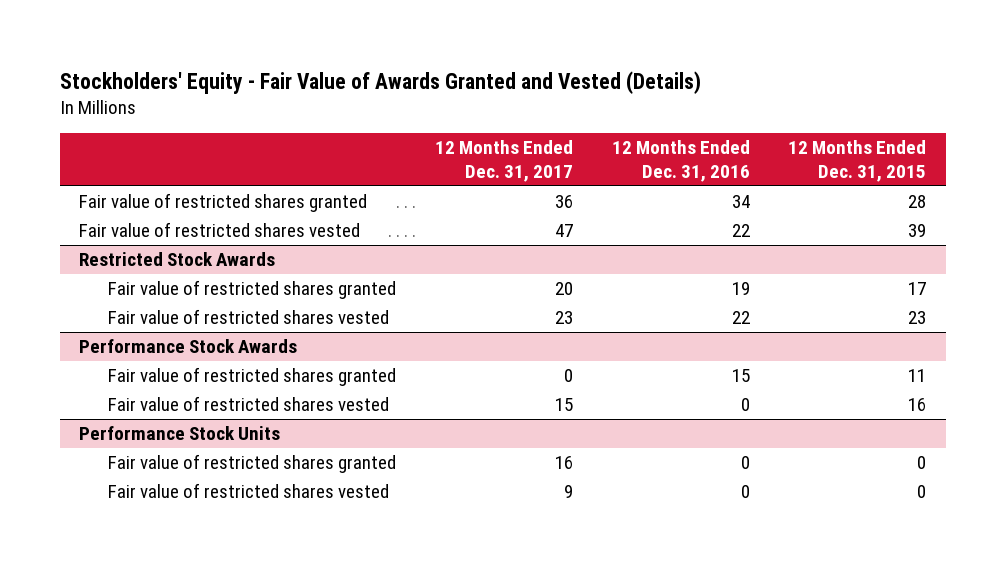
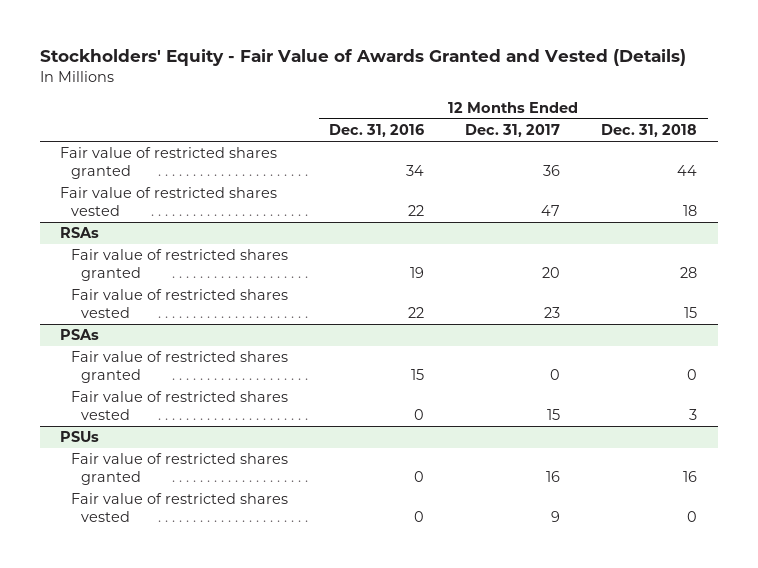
- | 12 Months Ended Dec. 31, 2017 | 12 Months Ended Dec. 31, 2016 | 12 Months Ended Dec. 31, 2015
+ | 12 Months Ended Dec. 31, 2016 | 12 Months Ended Dec. 31, 2017 | 12 Months Ended Dec. 31, 2018
- Restricted Stock Awards
+ RSAs
- Performance Stock Awards
+ PSAs
- Performance Stock Units
+ PSUs

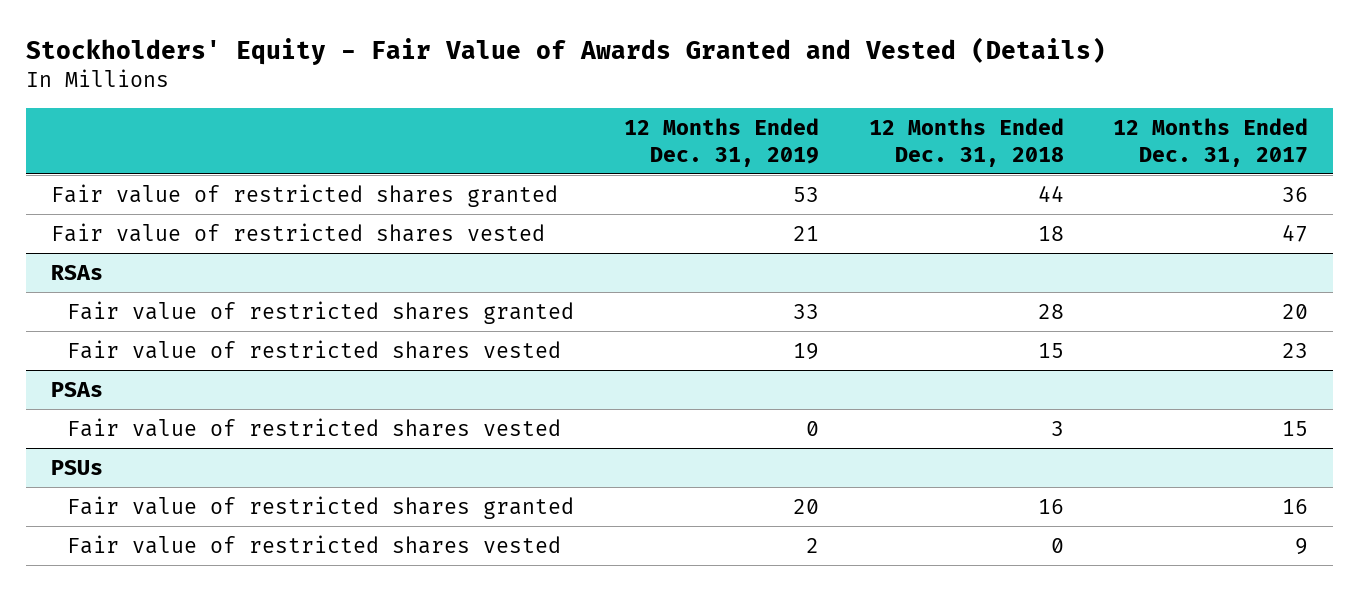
- | 12 Months Ended Dec. 31, 2016 | 12 Months Ended Dec. 31, 2017 | 12 Months Ended Dec. 31, 2018
+ | 12 Months Ended Dec. 31, 2019 | 12 Months Ended Dec. 31, 2018 | 12 Months Ended Dec. 31, 2017
@ PSAs
- Fair value of restricted shares granted | 15 | 0 | 0

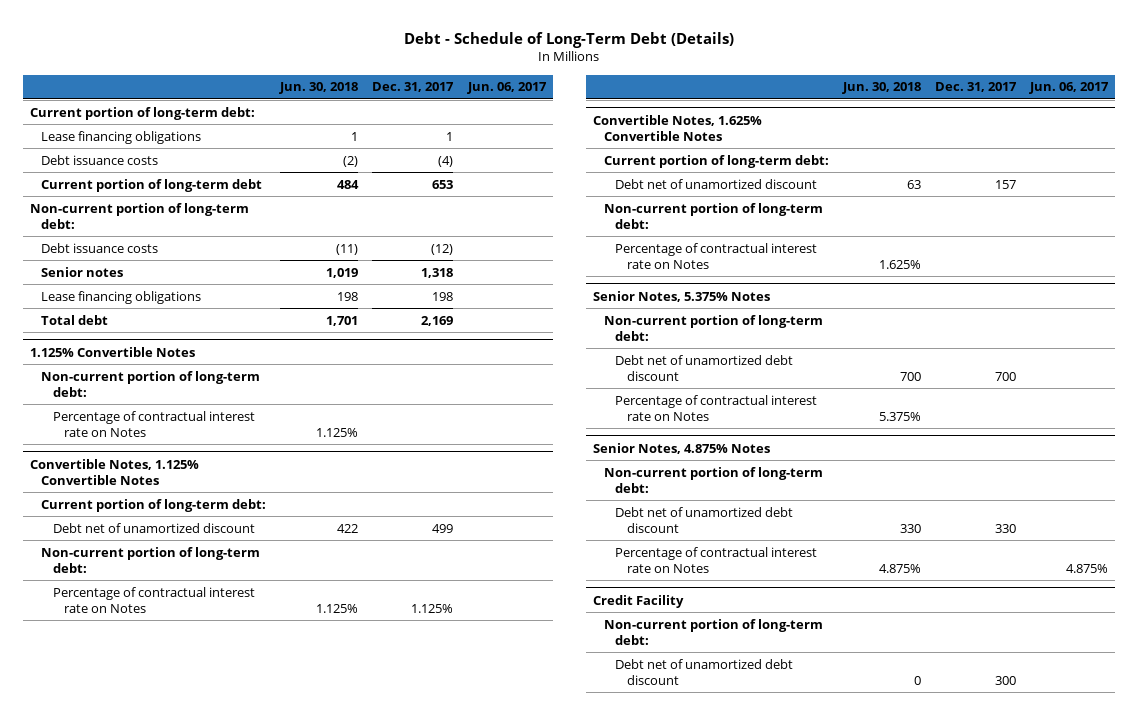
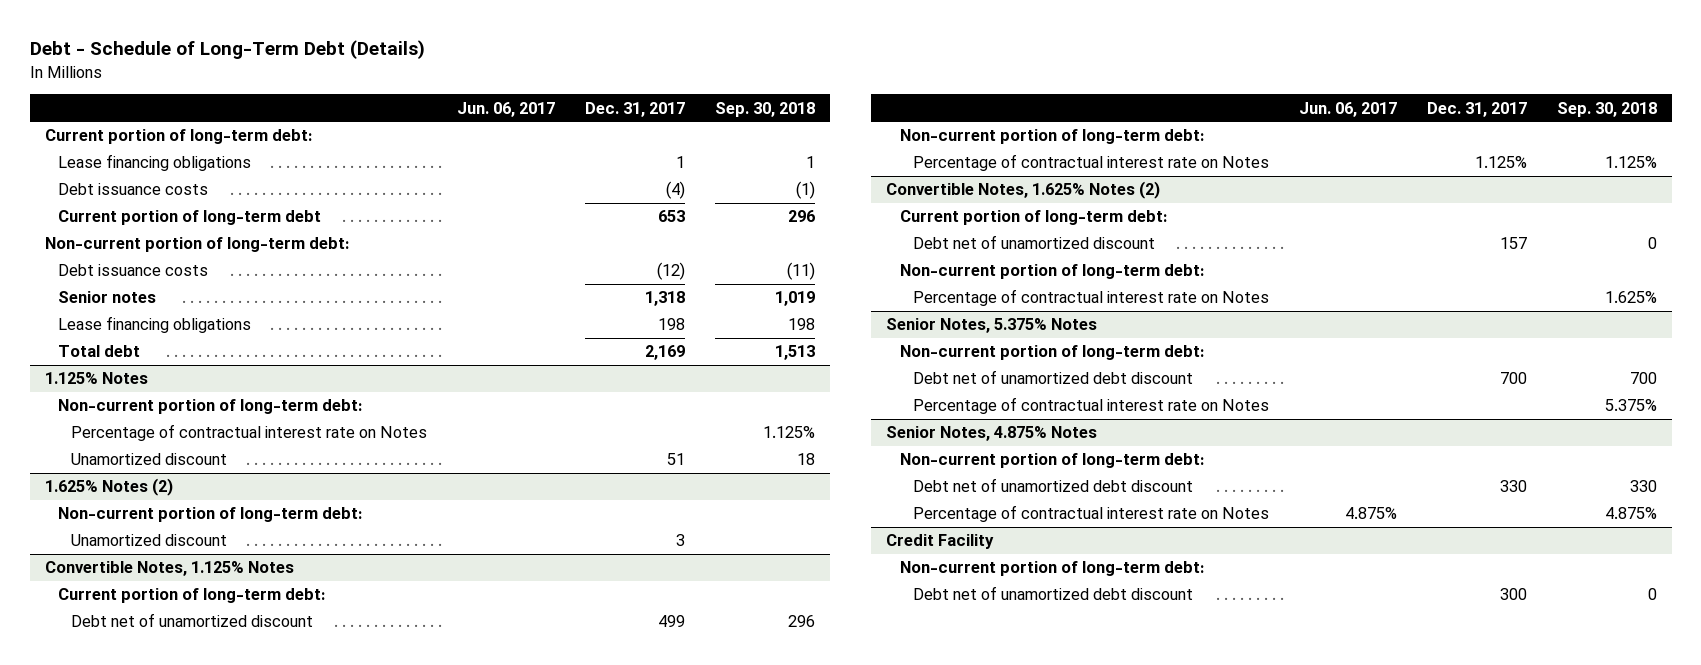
- | Jun. 30, 2018 | Dec. 31, 2017 | Jun. 06, 2017
+ | Jun. 06, 2017 | Dec. 31, 2017 | Sep. 30, 2018
- 1.125% Convertible Notes
+ 1.125% Notes
- Convertible Notes, 1.125% Convertible Notes
+ Unamortized discount | | 51 | 18
+ 1.625% Notes (2)
+ Non-current portion of long-term debt:
+ Unamortized discount | | 3 |
+ Convertible Notes, 1.125% Notes
- Convertible Notes, 1.625% Convertible Notes
+ Convertible Notes, 1.625% Notes (2)

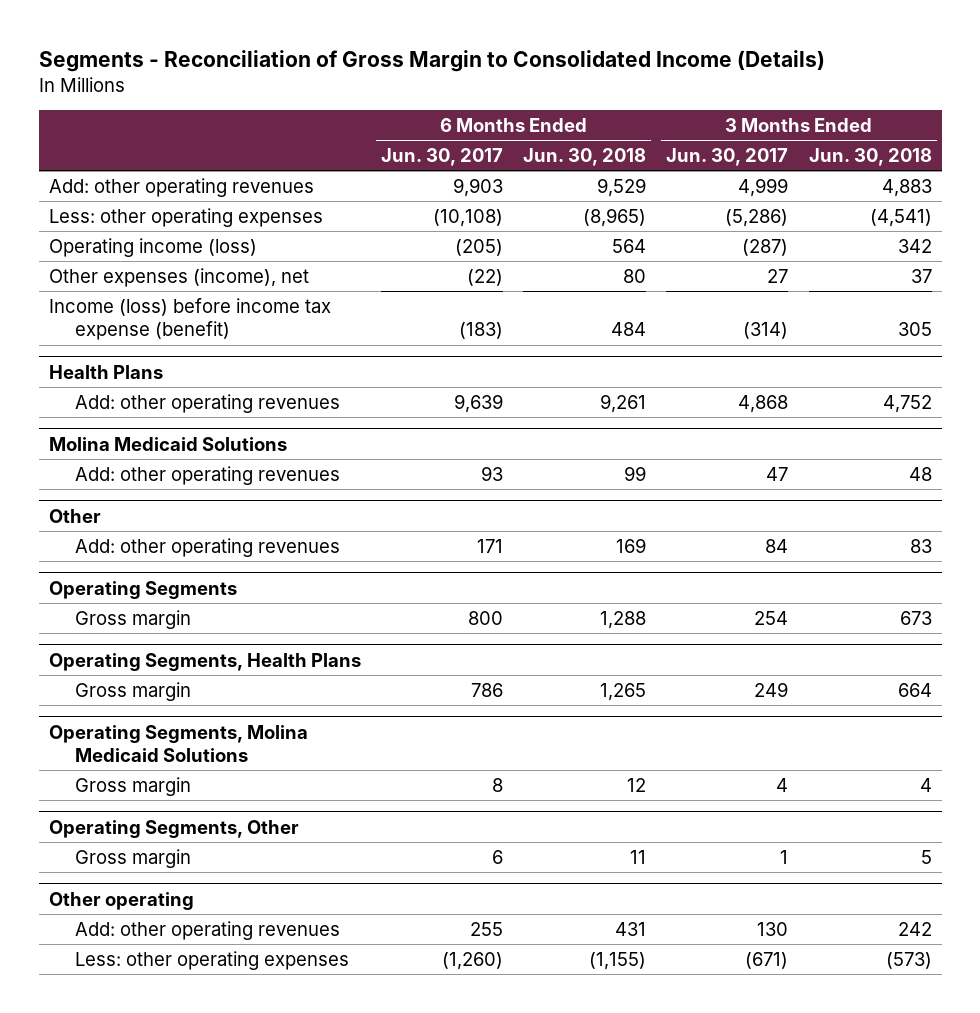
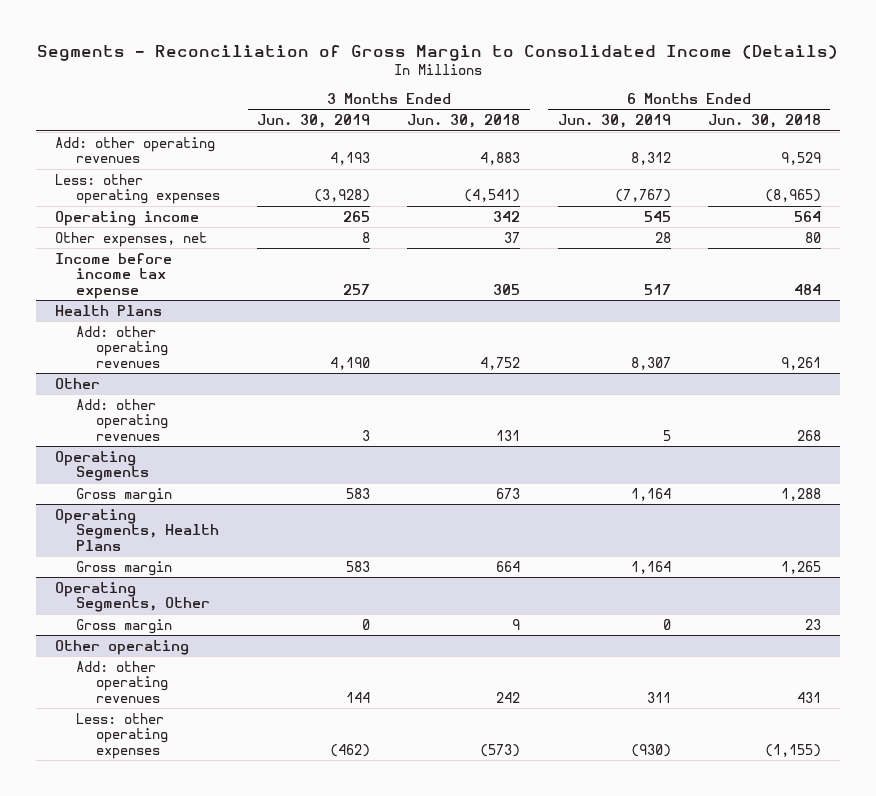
- | 6 Months Ended Jun. 30, 2017 | 6 Months Ended Jun. 30, 2018 | 3 Months Ended Jun. 30, 2017 | 3 Months Ended Jun. 30, 2018
+ | 3 Months Ended Jun. 30, 2019 | 3 Months Ended Jun. 30, 2018 | 6 Months Ended Jun. 30, 2019 | 6 Months Ended Jun. 30, 2018
- Operating income (loss) | (205) | 564 | (287) | 342
- Other expenses (income), net | (22) | 80 | 27 | 37
- Income (loss) before income tax expense (benefit) | (183) | 484 | (314) | 305
+ Operating income | 265 | 342 | 545 | 564
+ Other expenses, net | 8 | 37 | 28 | 80
+ Income before income tax expense | 257 | 305 | 517 | 484
- Molina Medicaid Solutions
- Add: other operating revenues | 93 | 99 | 47 | 48
@ Other
- Add: other operating revenues | 171 | 169 | 84 | 83
+ Add: other operating revenues | 3 | 131 | 5 | 268
- Operating Segments, Molina Medicaid Solutions
- Gross margin | 8 | 12 | 4 | 4
@ Operating Segments, Other
- Gross margin | 6 | 11 | 1 | 5
+ Gross margin | 0 | 9 | 0 | 23

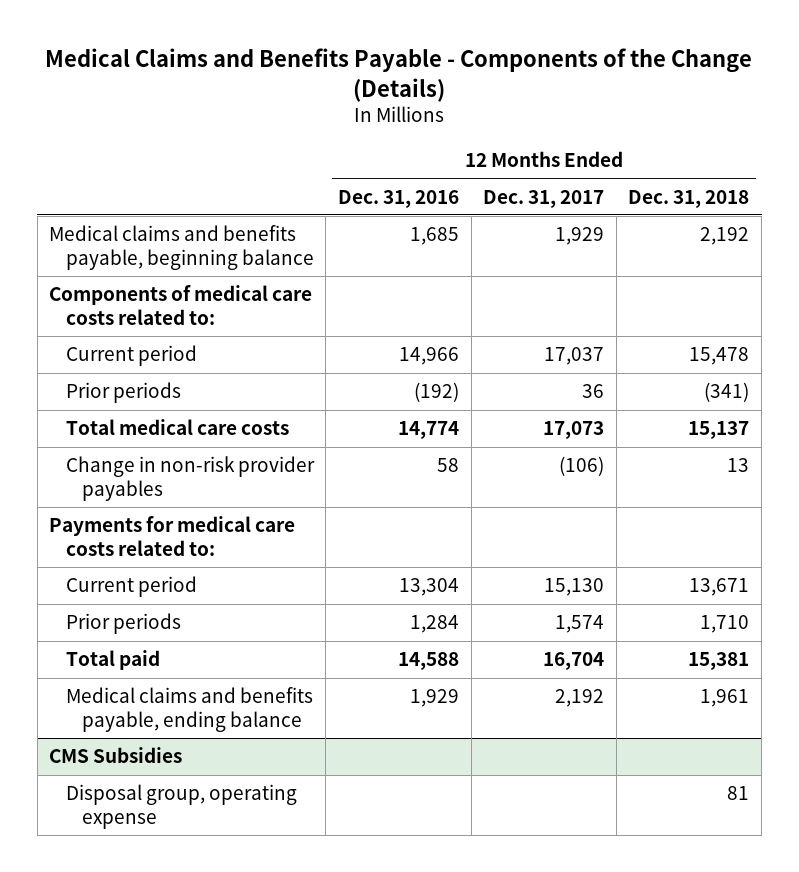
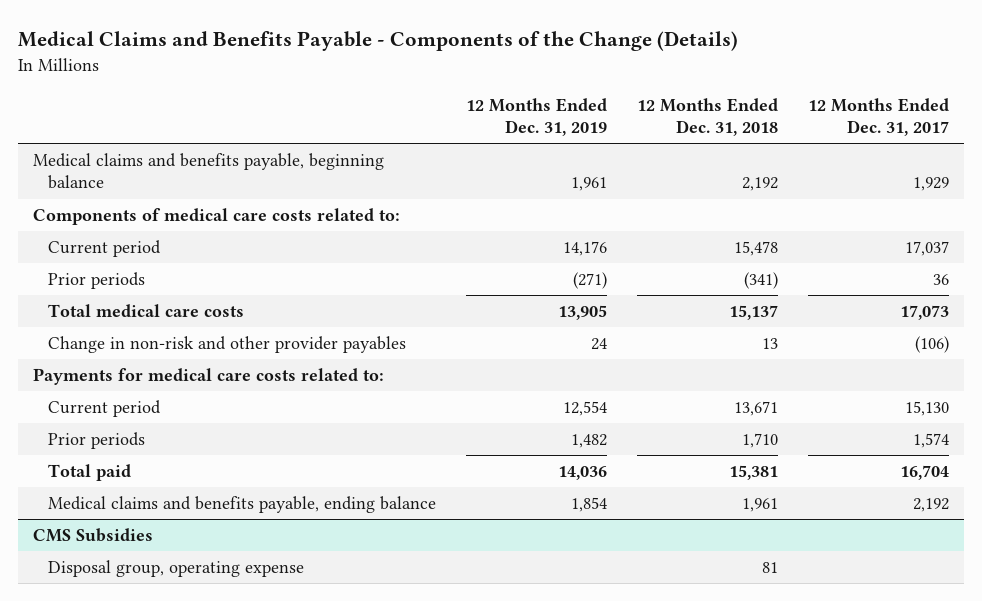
- | 12 Months Ended Dec. 31, 2016 | 12 Months Ended Dec. 31, 2017 | 12 Months Ended Dec. 31, 2018
+ | 12 Months Ended Dec. 31, 2019 | 12 Months Ended Dec. 31, 2018 | 12 Months Ended Dec. 31, 2017
- Change in non-risk provider payables | 58 | (106) | 13
+ Change in non-risk and other provider payables | 24 | 13 | (106)

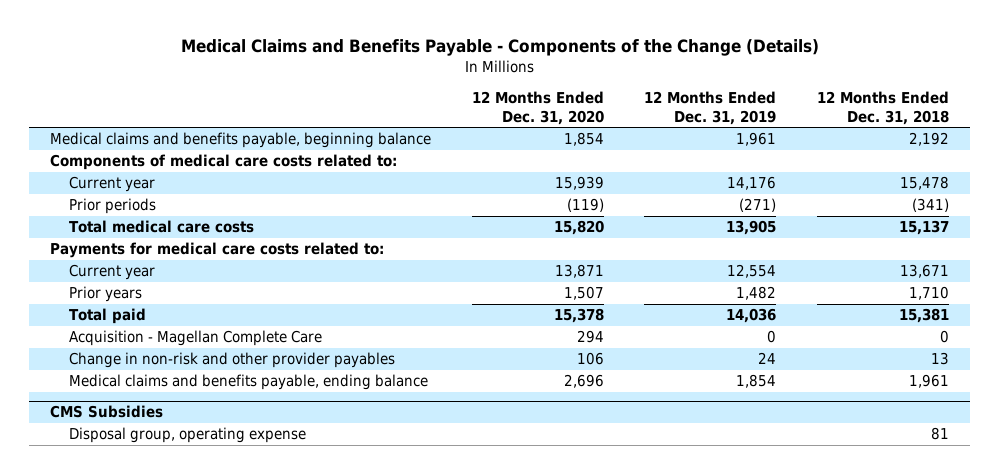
- | 12 Months Ended Dec. 31, 2019 | 12 Months Ended Dec. 31, 2018 | 12 Months Ended Dec. 31, 2017
+ | 12 Months Ended Dec. 31, 2020 | 12 Months Ended Dec. 31, 2019 | 12 Months Ended Dec. 31, 2018
- Current period | 14,176 | 15,478 | 17,037
+ Current year | 15,939 | 14,176 | 15,478
- Current period | 12,554 | 13,671 | 15,130
- Prior periods | 1,482 | 1,710 | 1,574
+ Current year | 13,871 | 12,554 | 13,671
+ Prior years | 1,507 | 1,482 | 1,710
+ Acquisition - Magellan Complete Care | 294 | 0 | 0
moved down: Change in non-risk and other provider payables | 106 | 24 | 13

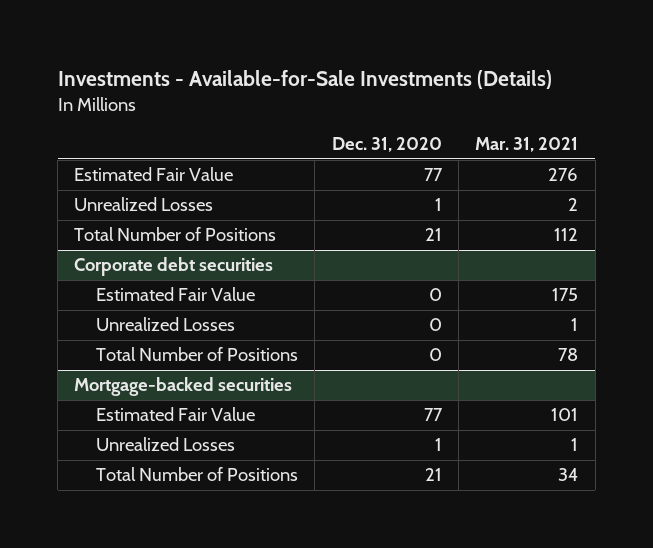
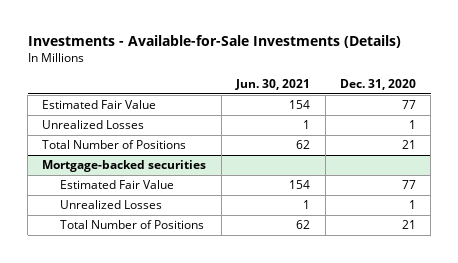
- | Dec. 31, 2020 | Mar. 31, 2021
+ | Jun. 30, 2021 | Dec. 31, 2020
- Corporate debt securities
- Estimated Fair Value | 0 | 175
- Unrealized Losses | 0 | 1
- Total Number of Positions | 0 | 78

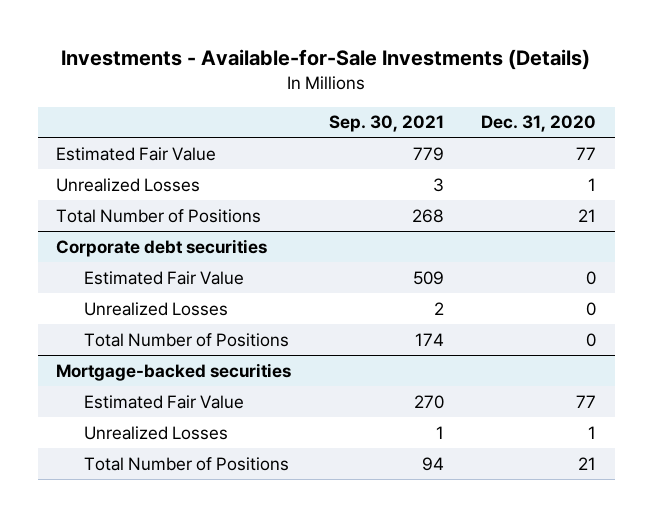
- | Jun. 30, 2021 | Dec. 31, 2020
+ | Sep. 30, 2021 | Dec. 31, 2020
+ Corporate debt securities
+ Estimated Fair Value | 509 | 0
+ Unrealized Losses | 2 | 0
+ Total Number of Positions | 174 | 0

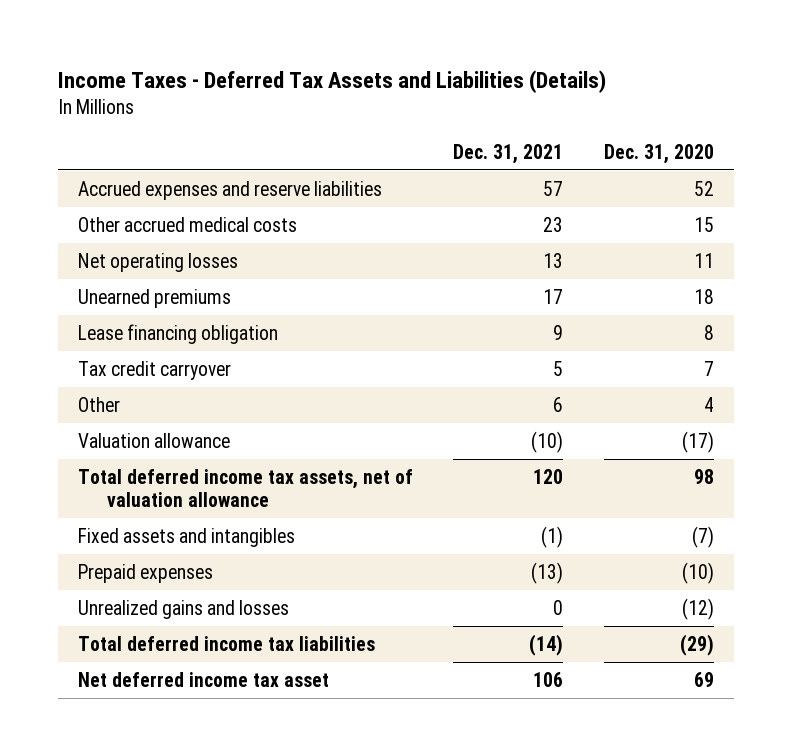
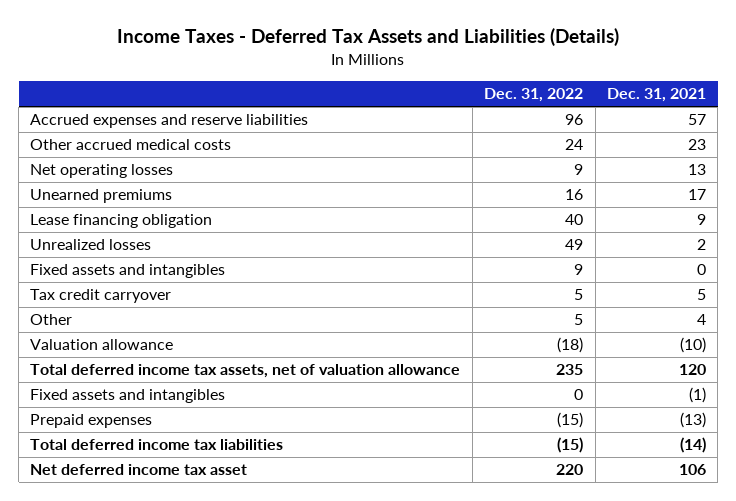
- | Dec. 31, 2021 | Dec. 31, 2020
+ | Dec. 31, 2022 | Dec. 31, 2021
+ Unrealized losses | 49 | 2
+ Fixed assets and intangibles | 9 | 0
- Other | 6 | 4
+ Other | 5 | 4
- Unrealized gains and losses | 0 | (12)

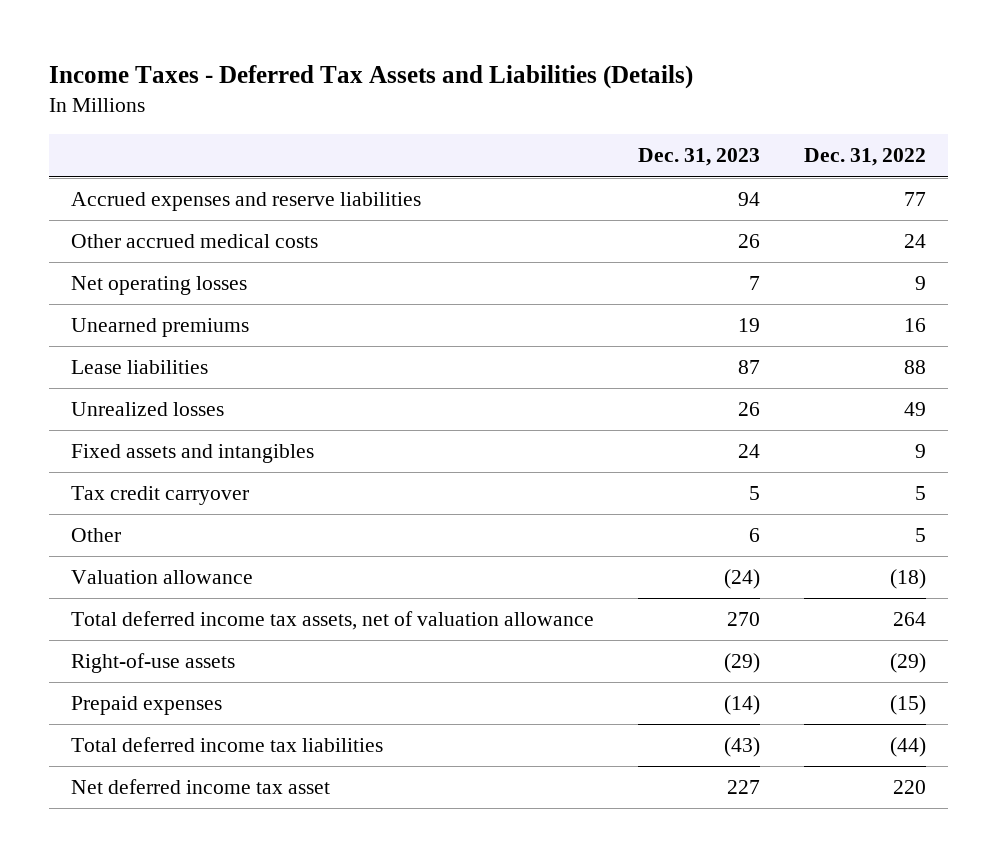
- | Dec. 31, 2022 | Dec. 31, 2021
+ | Dec. 31, 2023 | Dec. 31, 2022
- Accrued expenses and reserve liabilities | 96 | 57
+ Accrued expenses and reserve liabilities | 94 | 77
- Lease financing obligation | 40 | 9
+ Lease liabilities | 87 | 88
- Total deferred income tax assets, net of valuation allowance | 235 | 120
- Fixed assets and intangibles | 0 | (1)
+ Total deferred income tax assets, net of valuation allowance | 270 | 264
+ Right-of-use assets | (29) | (29)
- Total deferred income tax liabilities | (15) | (14)
+ Total deferred income tax liabilities | (43) | (44)

